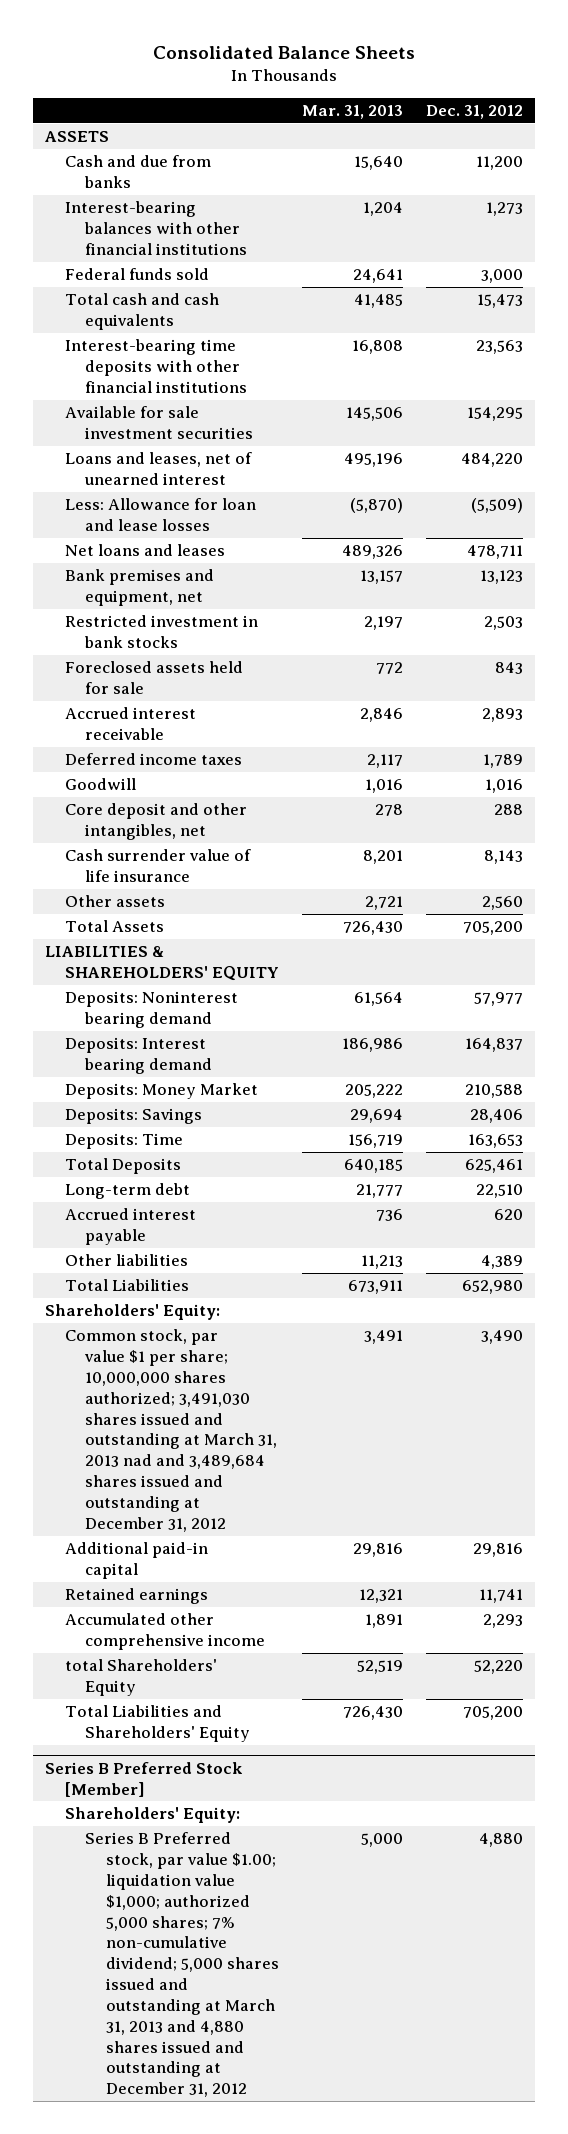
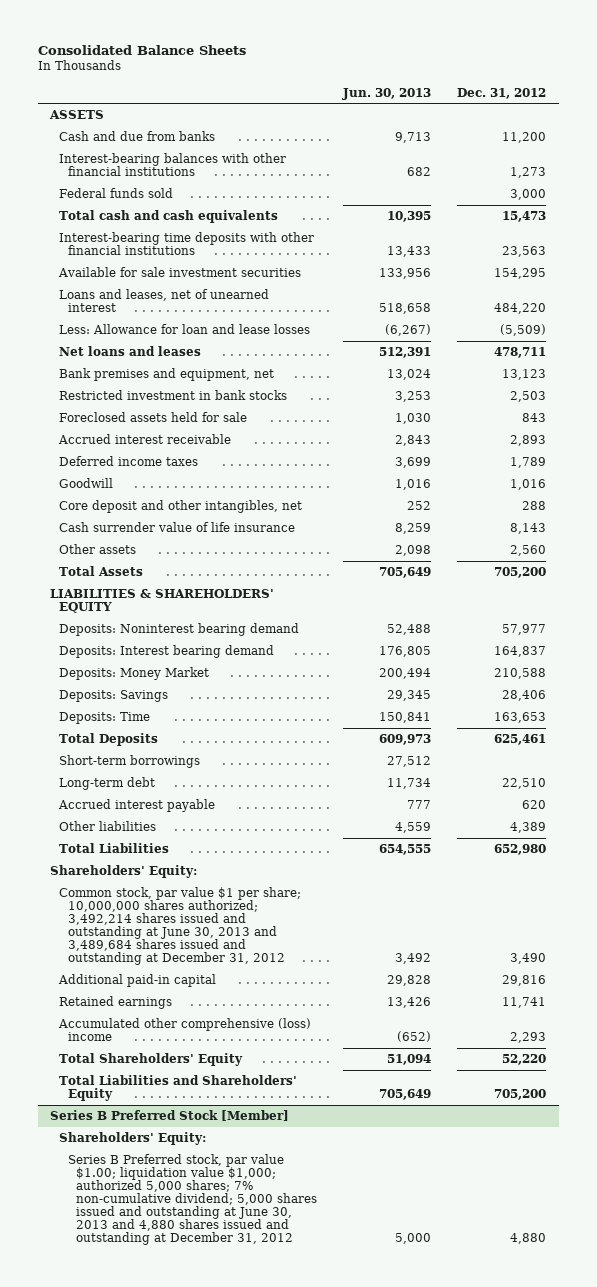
- | Mar. 31, 2013 | Dec. 31, 2012
+ | Jun. 30, 2013 | Dec. 31, 2012
+ Short-term borrowings | 27,512 |
- Common stock, par value $1 per share; 10,000,000 shares authorized; 3,491,030 shares issued and outstanding at March 31, 2013 nad and 3,489,684 shares issued and outstanding at December 31, 2012 | 3,491 | 3,490
+ Common stock, par value $1 per share; 10,000,000 shares authorized; 3,492,214 shares issued and outstanding at June 30, 2013 and 3,489,684 shares issued and outstanding at December 31, 2012 | 3,492 | 3,490
- Accumulated other comprehensive income | 1,891 | 2,293
- total Shareholders' Equity | 52,519 | 52,220
+ Accumulated other comprehensive (loss) income | (652) | 2,293
+ Total Shareholders' Equity | 51,094 | 52,220
@ Series B Preferred Stock [Member]
- Series B Preferred stock, par value $1.00; liquidation value $1,000; authorized 5,000 shares; 7% non-cumulative dividend; 5,000 shares issued and outstanding at March 31, 2013 and 4,880 shares issued and outstanding at December 31, 2012 | 5,000 | 4,880
+ Series B Preferred stock, par value $1.00; liquidation value $1,000; authorized 5,000 shares; 7% non-cumulative dividend; 5,000 shares issued and outstanding at June 30, 2013 and 4,880 shares issued and outstanding at December 31, 2012 | 5,000 | 4,880

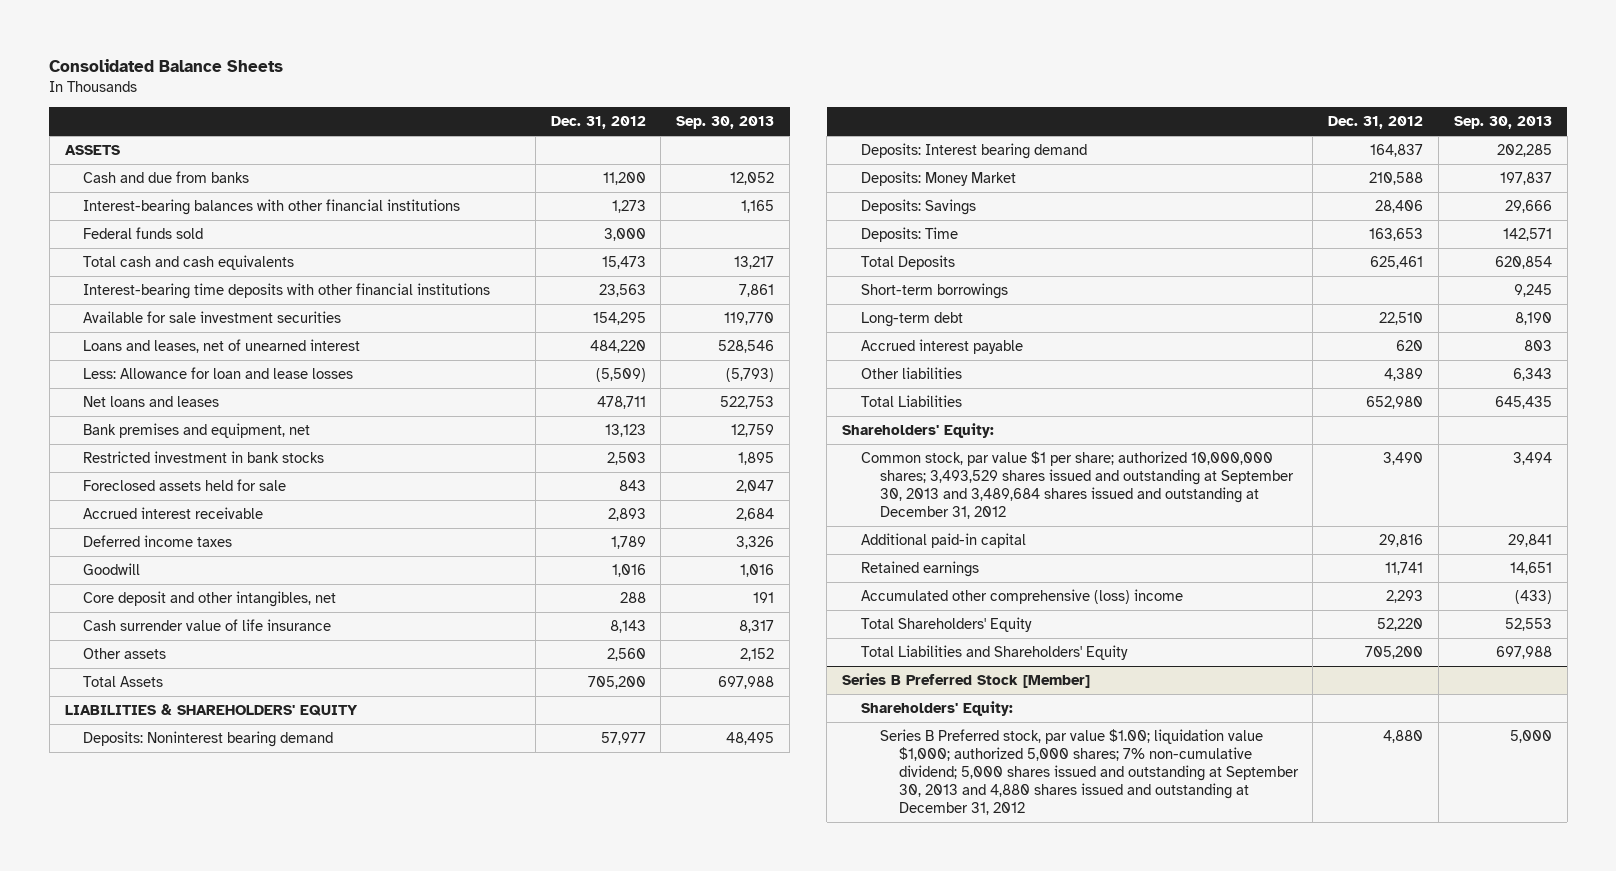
- | Jun. 30, 2013 | Dec. 31, 2012
+ | Dec. 31, 2012 | Sep. 30, 2013
- Common stock, par value $1 per share; 10,000,000 shares authorized; 3,492,214 shares issued and outstanding at June 30, 2013 and 3,489,684 shares issued and outstanding at December 31, 2012 | 3,492 | 3,490
+ Common stock, par value $1 per share; authorized 10,000,000 shares; 3,493,529 shares issued and outstanding at September 30, 2013 and 3,489,684 shares issued and outstanding at December 31, 2012 | 3,490 | 3,494
@ Series B Preferred Stock [Member]
- Series B Preferred stock, par value $1.00; liquidation value $1,000; authorized 5,000 shares; 7% non-cumulative dividend; 5,000 shares issued and outstanding at June 30, 2013 and 4,880 shares issued and outstanding at December 31, 2012 | 5,000 | 4,880
+ Series B Preferred stock, par value $1.00; liquidation value $1,000; authorized 5,000 shares; 7% non-cumulative dividend; 5,000 shares issued and outstanding at September 30, 2013 and 4,880 shares issued and outstanding at December 31, 2012 | 4,880 | 5,000

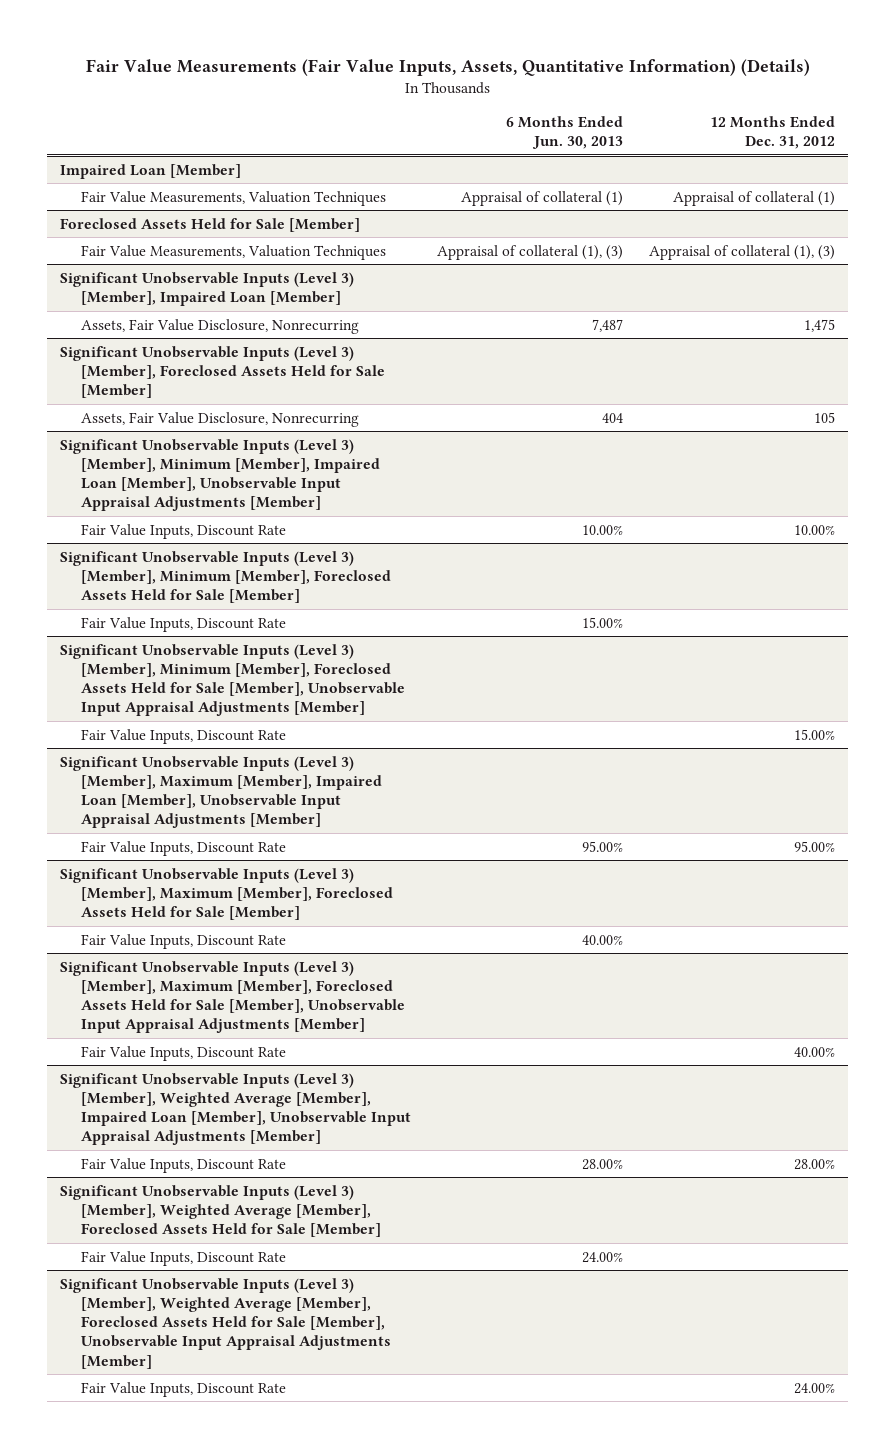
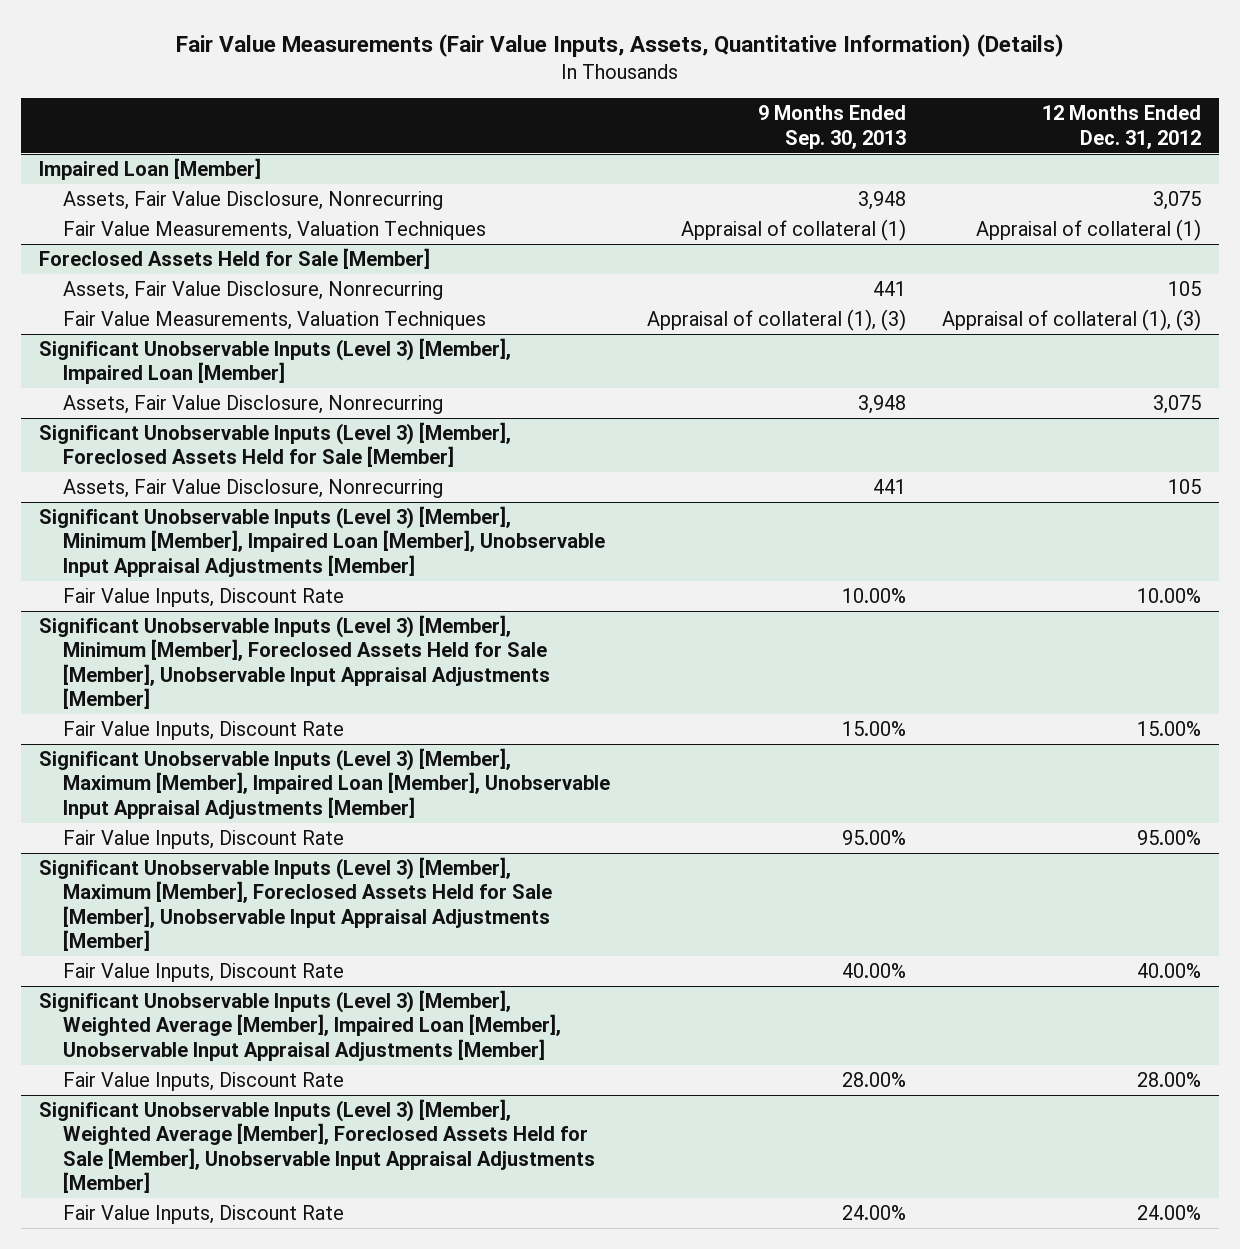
- | 6 Months Ended Jun. 30, 2013 | 12 Months Ended Dec. 31, 2012
+ | 9 Months Ended Sep. 30, 2013 | 12 Months Ended Dec. 31, 2012
@ Impaired Loan [Member]
+ Assets, Fair Value Disclosure, Nonrecurring | 3,948 | 3,075
@ Foreclosed Assets Held for Sale [Member]
+ Assets, Fair Value Disclosure, Nonrecurring | 441 | 105
@ Significant Unobservable Inputs (Level 3) [Member], Impaired Loan [Member]
- Assets, Fair Value Disclosure, Nonrecurring | 7,487 | 1,475
+ Assets, Fair Value Disclosure, Nonrecurring | 3,948 | 3,075
- Significant Unobservable Inputs (Level 3) [Member], Minimum [Member], Foreclosed Assets Held for Sale [Member]
- Fair Value Inputs, Discount Rate | 15.00% |
- Significant Unobservable Inputs (Level 3) [Member], Maximum [Member], Foreclosed Assets Held for Sale [Member]
- Fair Value Inputs, Discount Rate | 40.00% |
- Significant Unobservable Inputs (Level 3) [Member], Weighted Average [Member], Foreclosed Assets Held for Sale [Member]
- Fair Value Inputs, Discount Rate | 24.00% |

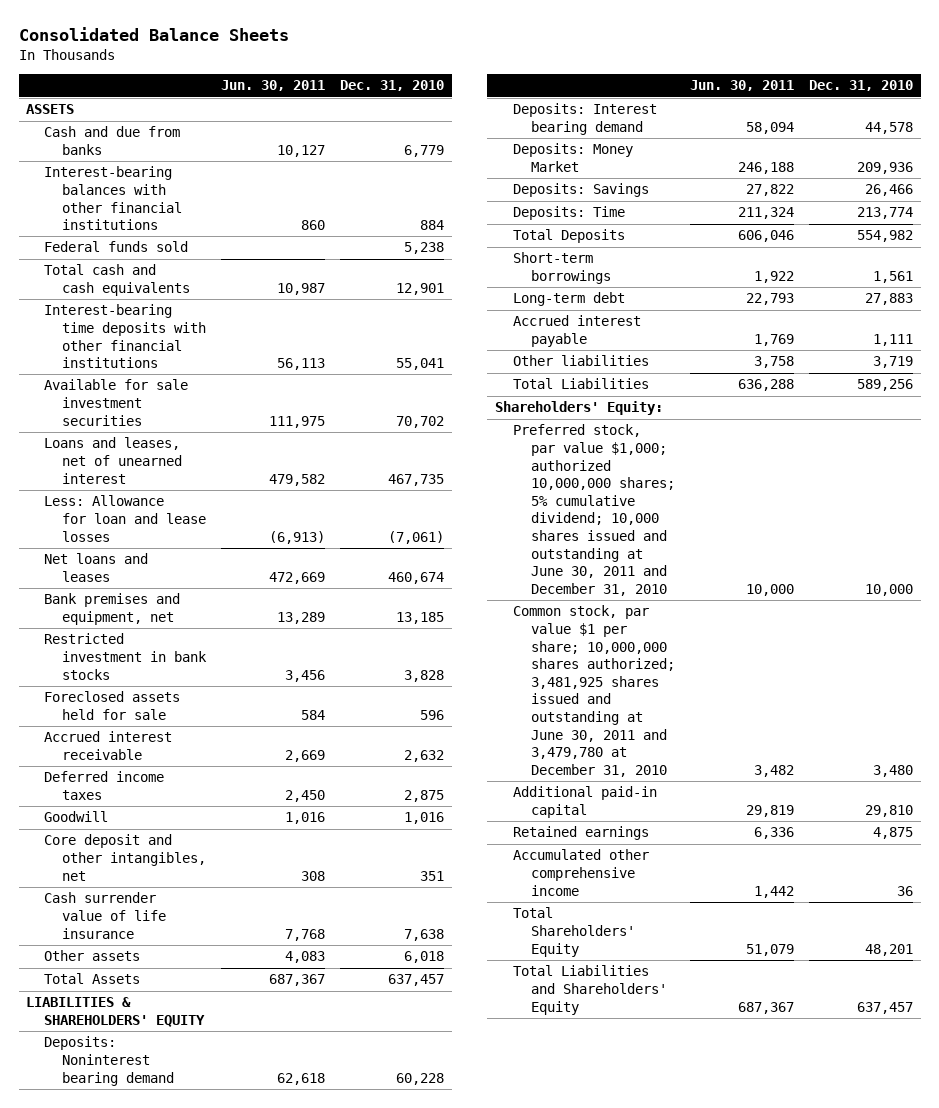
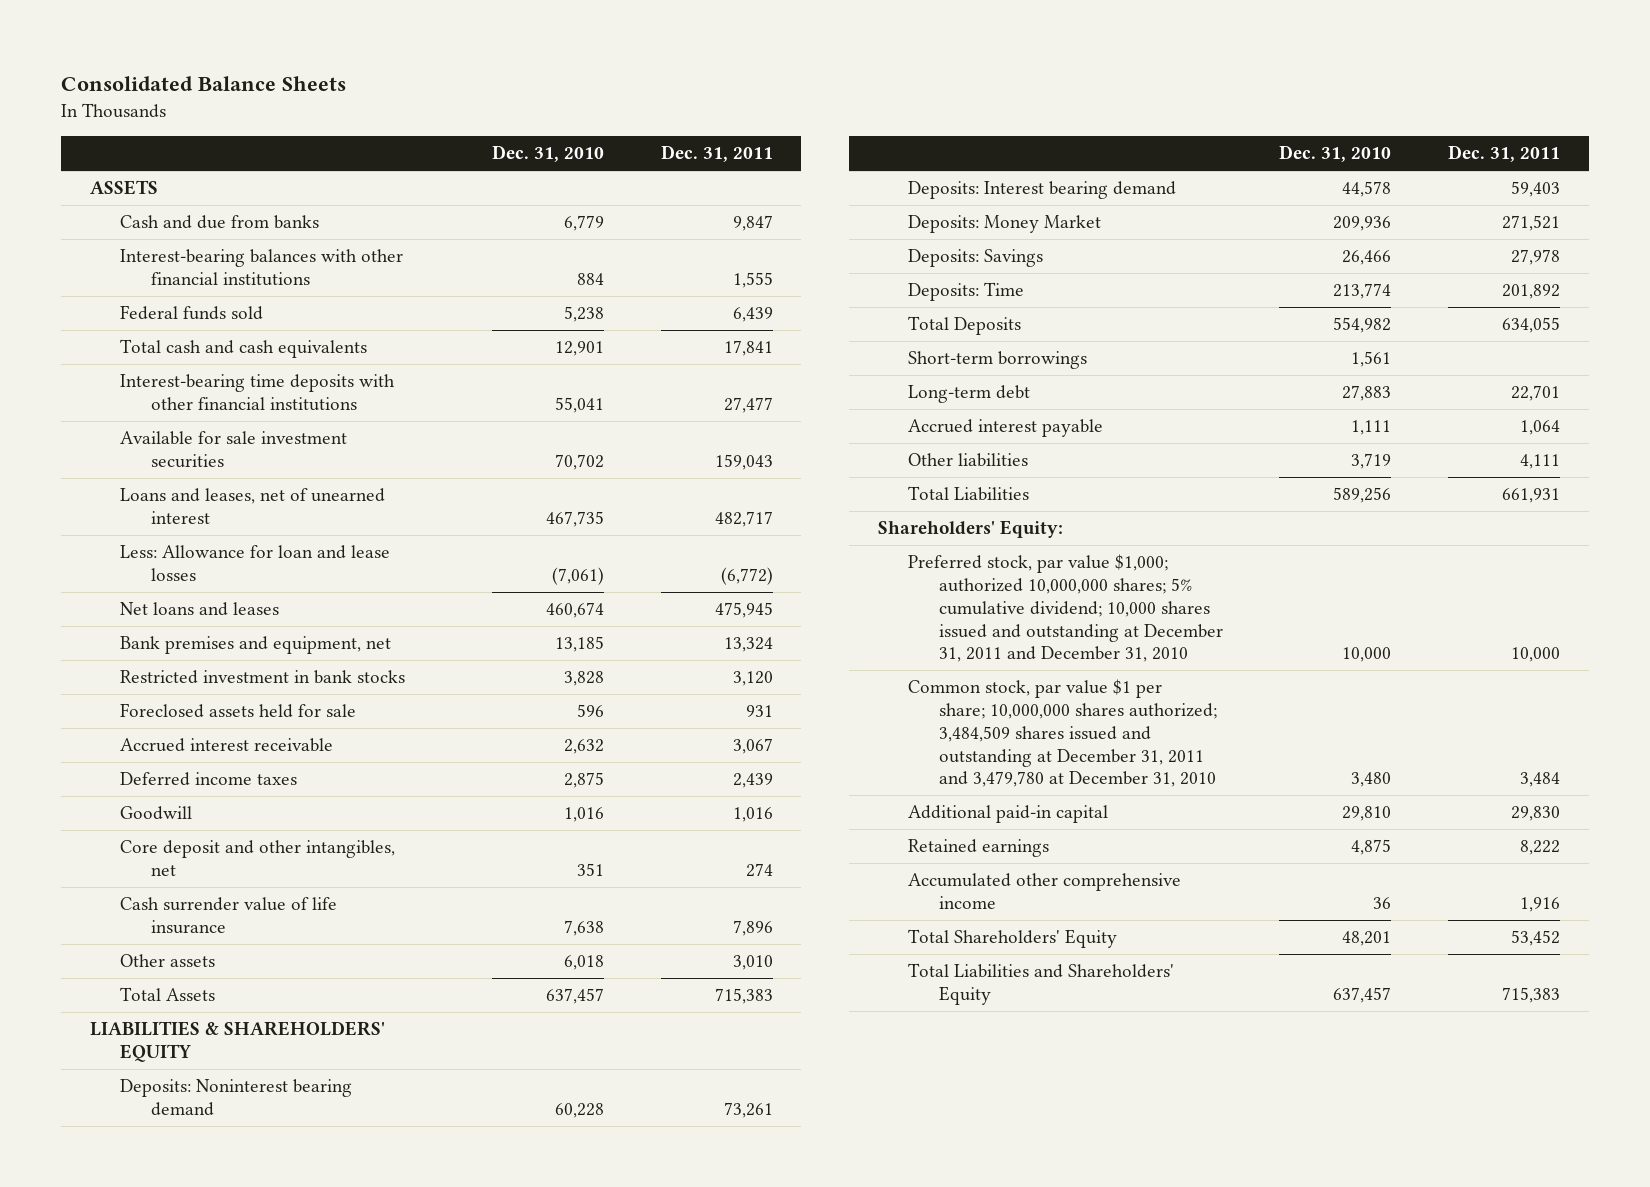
- | Jun. 30, 2011 | Dec. 31, 2010
+ | Dec. 31, 2010 | Dec. 31, 2011
- Preferred stock, par value $1,000; authorized 10,000,000 shares; 5% cumulative dividend; 10,000 shares issued and outstanding at June 30, 2011 and December 31, 2010 | 10,000 | 10,000
- Common stock, par value $1 per share; 10,000,000 shares authorized; 3,481,925 shares issued and outstanding at June 30, 2011 and 3,479,780 at December 31, 2010 | 3,482 | 3,480
+ Preferred stock, par value $1,000; authorized 10,000,000 shares; 5% cumulative dividend; 10,000 shares issued and outstanding at December 31, 2011 and December 31, 2010 | 10,000 | 10,000
+ Common stock, par value $1 per share; 10,000,000 shares authorized; 3,484,509 shares issued and outstanding at December 31, 2011 and 3,479,780 at December 31, 2010 | 3,480 | 3,484

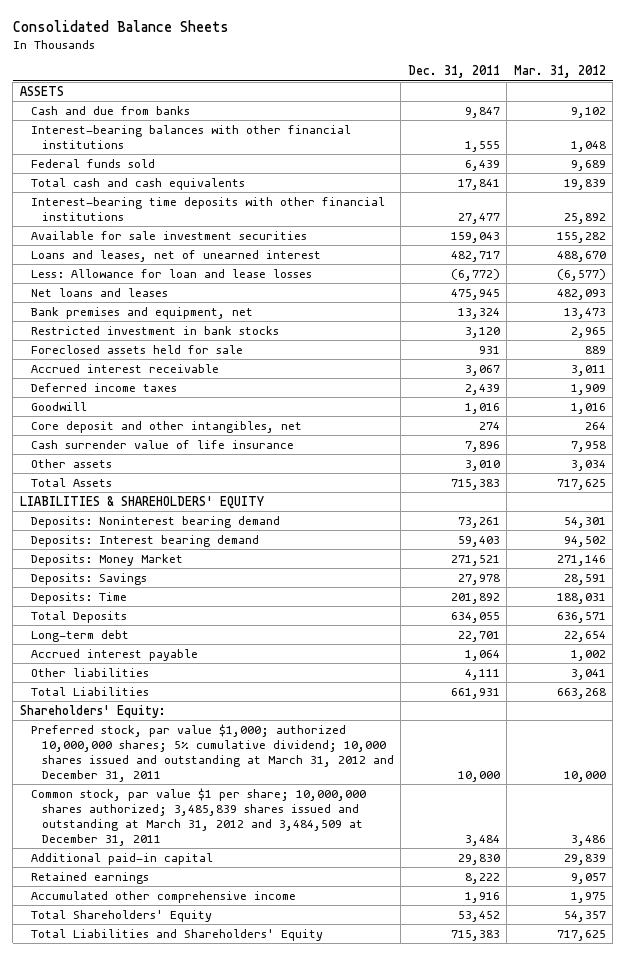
- | Dec. 31, 2010 | Dec. 31, 2011
+ | Dec. 31, 2011 | Mar. 31, 2012
- Short-term borrowings | 1,561 |
- Preferred stock, par value $1,000; authorized 10,000,000 shares; 5% cumulative dividend; 10,000 shares issued and outstanding at December 31, 2011 and December 31, 2010 | 10,000 | 10,000
- Common stock, par value $1 per share; 10,000,000 shares authorized; 3,484,509 shares issued and outstanding at December 31, 2011 and 3,479,780 at December 31, 2010 | 3,480 | 3,484
+ Preferred stock, par value $1,000; authorized 10,000,000 shares; 5% cumulative dividend; 10,000 shares issued and outstanding at March 31, 2012 and December 31, 2011 | 10,000 | 10,000
+ Common stock, par value $1 per share; 10,000,000 shares authorized; 3,485,839 shares issued and outstanding at March 31, 2012 and 3,484,509 at December 31, 2011 | 3,484 | 3,486

